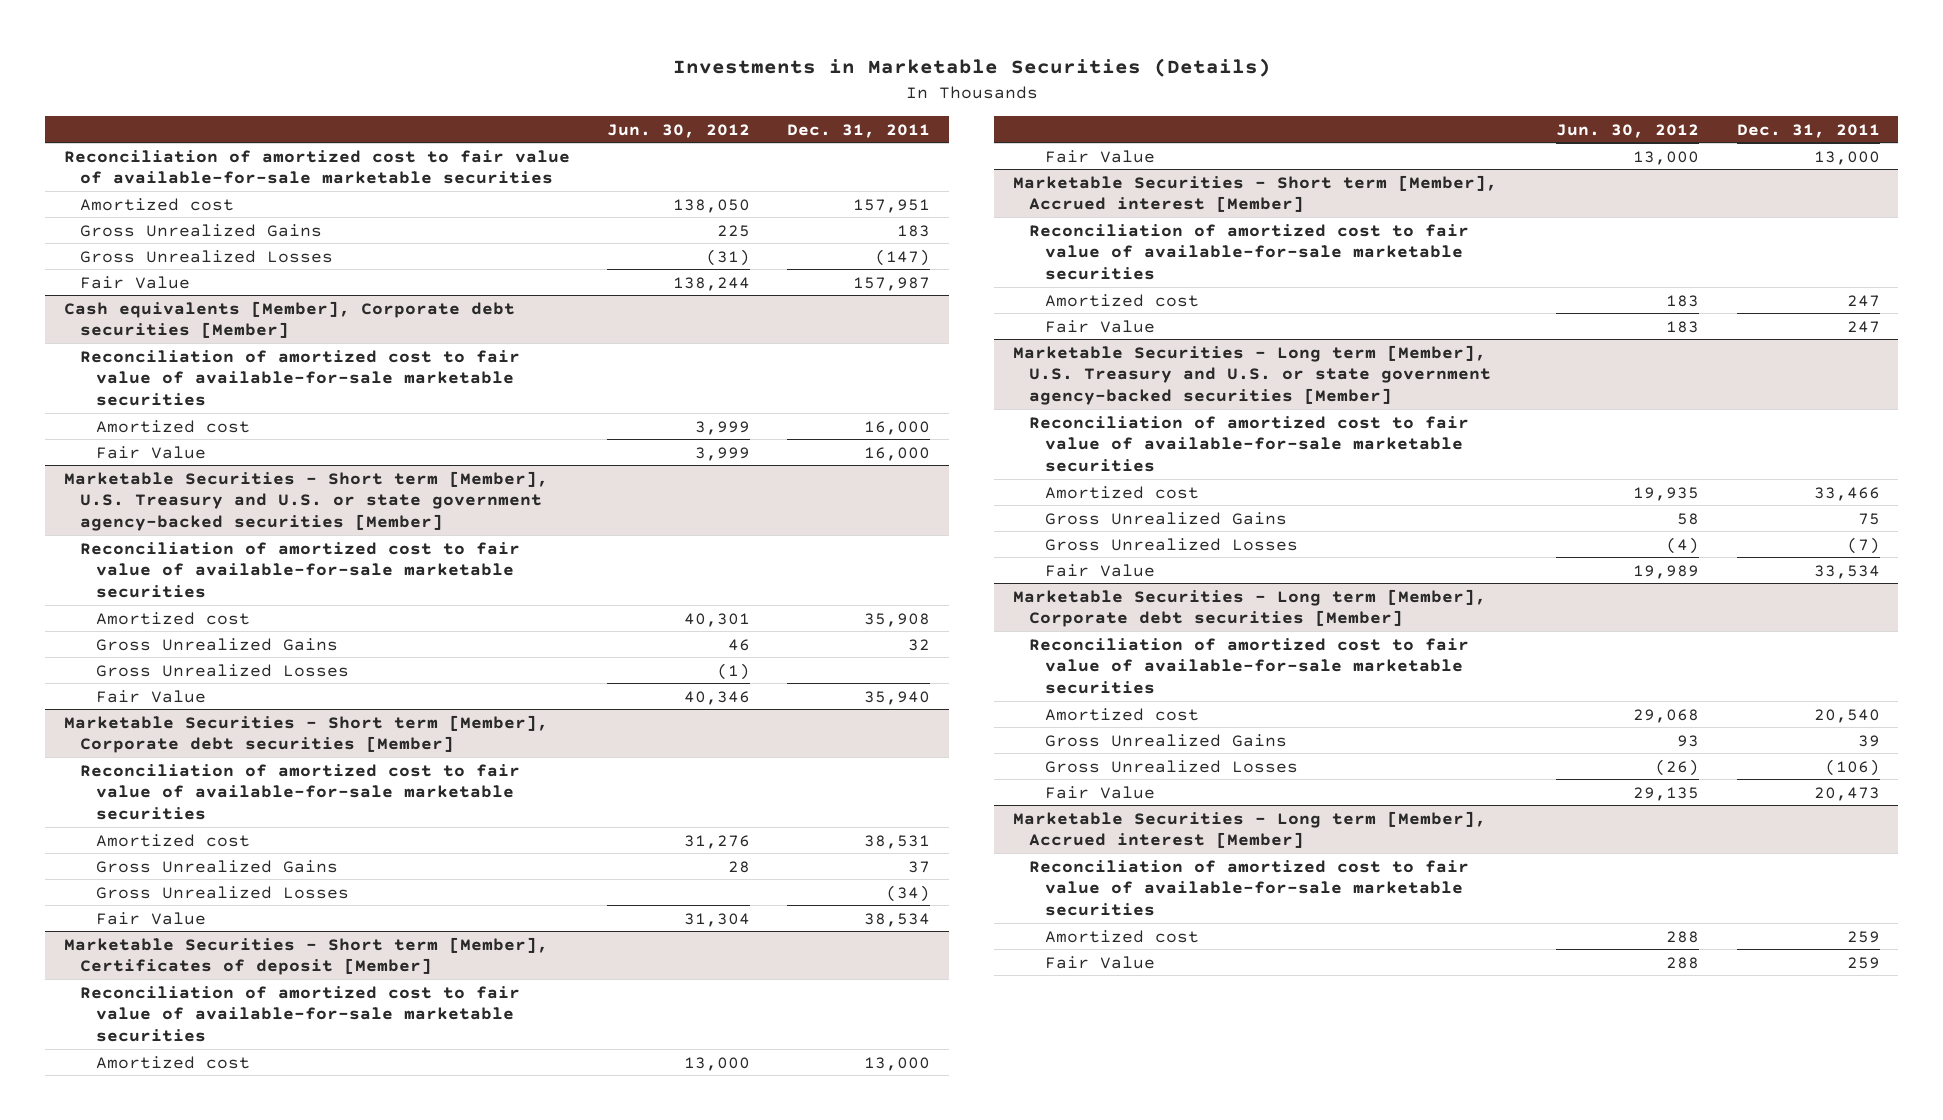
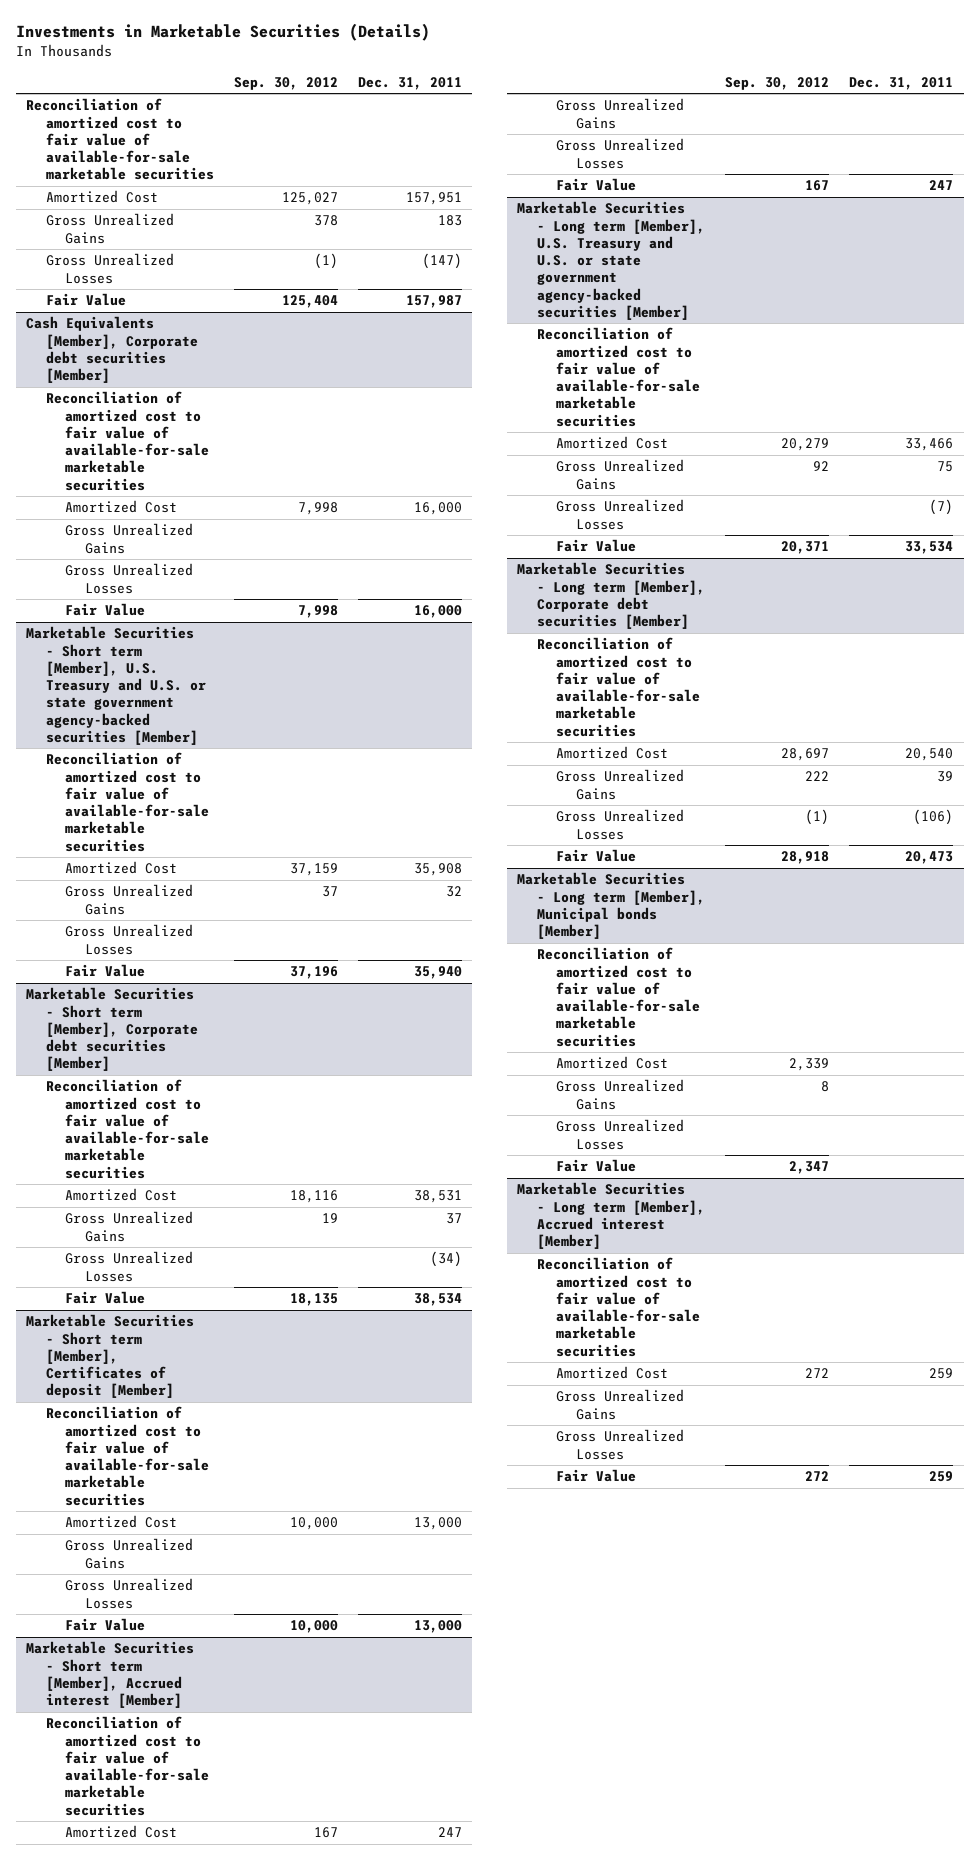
- | Jun. 30, 2012 | Dec. 31, 2011
+ | Sep. 30, 2012 | Dec. 31, 2011
- Amortized cost | 138,050 | 157,951
+ Amortized Cost | 125,027 | 157,951
- Cash equivalents [Member], Corporate debt securities [Member]
+ Cash Equivalents [Member], Corporate debt securities [Member]
- Amortized cost | 3,999 | 16,000
+ Amortized Cost | 7,998 | 16,000
+ Gross Unrealized Gains
+ Gross Unrealized Losses
@ Marketable Securities - Short term [Member], U.S. Treasury and U.S. or state government agency-backed securities [Member]
- Amortized cost | 40,301 | 35,908
+ Amortized Cost | 37,159 | 35,908
@ Marketable Securities - Short term [Member], Corporate debt securities [Member]
- Amortized cost | 31,276 | 38,531
+ Amortized Cost | 18,116 | 38,531
@ Marketable Securities - Short term [Member], Certificates of deposit [Member]
- Amortized cost | 13,000 | 13,000
+ Amortized Cost | 10,000 | 13,000
+ Gross Unrealized Gains
+ Gross Unrealized Losses
@ Marketable Securities - Short term [Member], Accrued interest [Member]
- Amortized cost | 183 | 247
+ Amortized Cost | 167 | 247
+ Gross Unrealized Gains
+ Gross Unrealized Losses
@ Marketable Securities - Long term [Member], U.S. Treasury and U.S. or state government agency-backed securities [Member]
- Amortized cost | 19,935 | 33,466
+ Amortized Cost | 20,279 | 33,466
@ Marketable Securities - Long term [Member], Corporate debt securities [Member]
- Amortized cost | 29,068 | 20,540
+ Amortized Cost | 28,697 | 20,540
+ Marketable Securities - Long term [Member], Municipal bonds [Member]
+ Reconciliation of amortized cost to fair value of available-for-sale marketable securities
+ Amortized Cost | 2,339 |
+ Gross Unrealized Gains | 8 |
+ Gross Unrealized Losses
+ Fair Value | 2,347 |
@ Marketable Securities - Long term [Member], Accrued interest [Member]
- Amortized cost | 288 | 259
+ Amortized Cost | 272 | 259
+ Gross Unrealized Gains
+ Gross Unrealized Losses

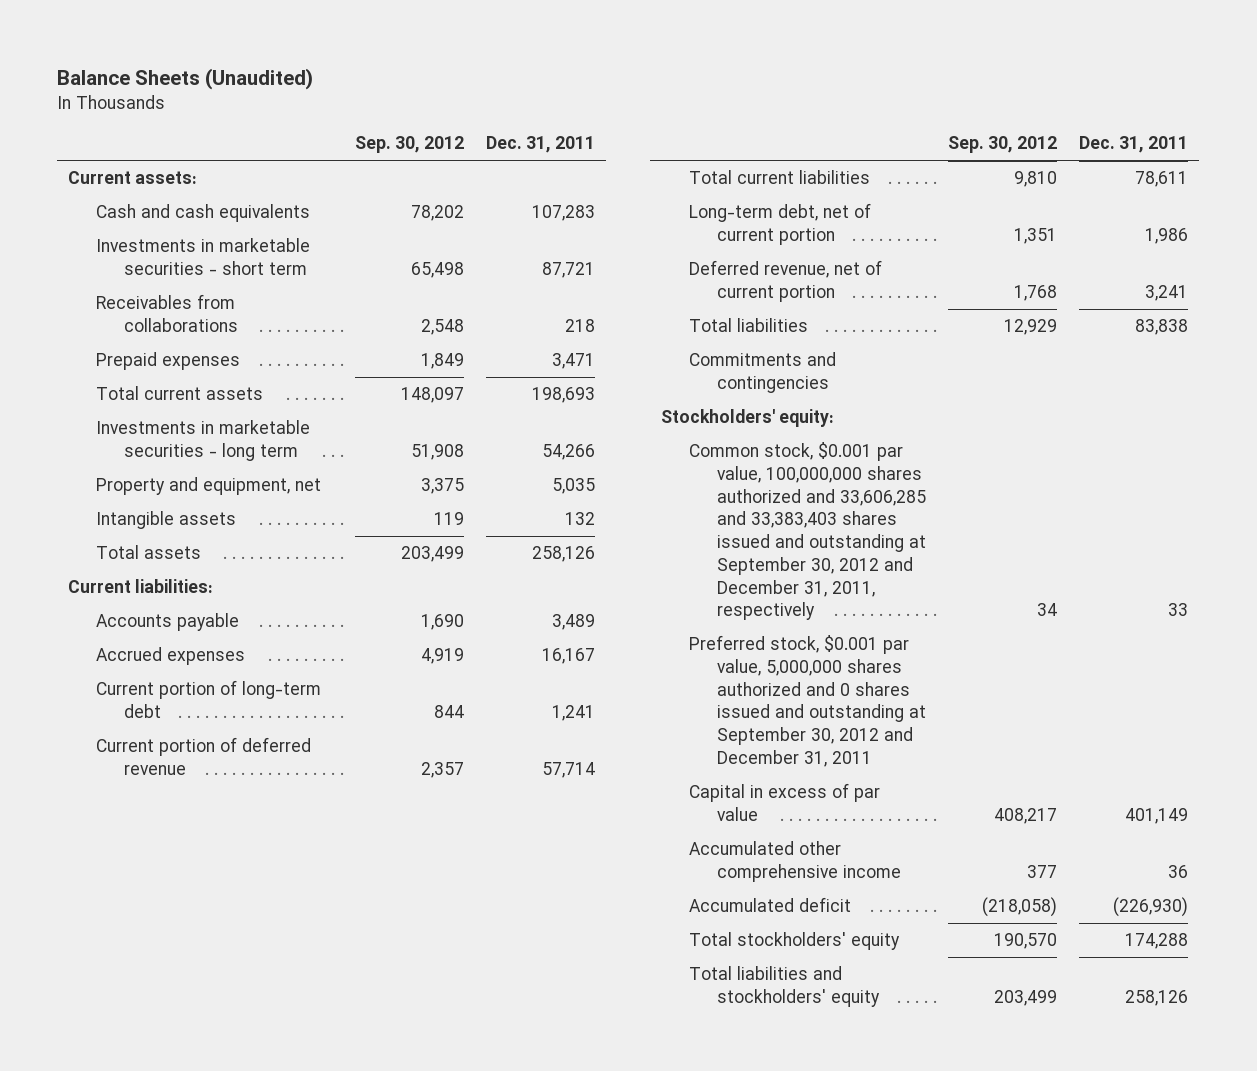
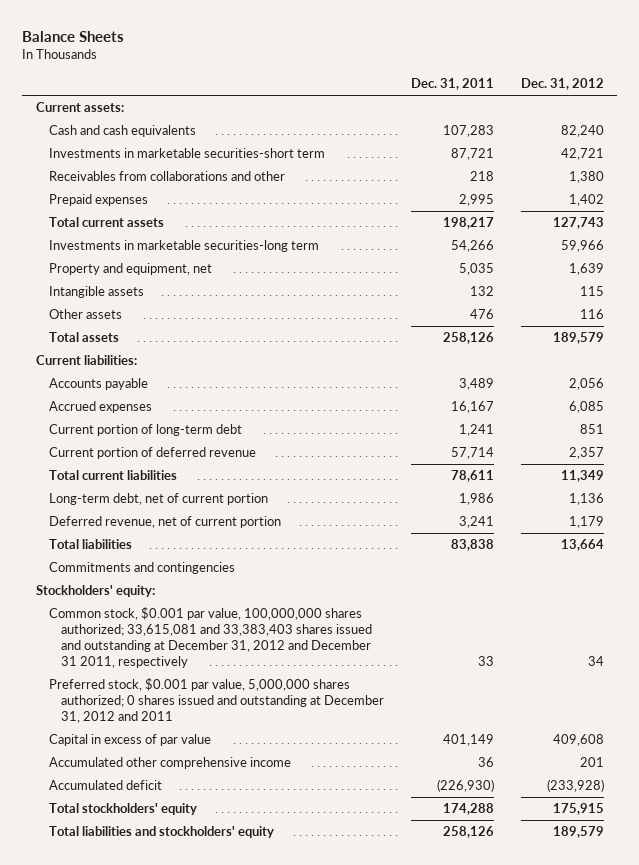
- Balance Sheets (Unaudited)
+ Balance Sheets
- | Sep. 30, 2012 | Dec. 31, 2011
+ | Dec. 31, 2011 | Dec. 31, 2012
- Investments in marketable securities - short term | 65,498 | 87,721
- Receivables from collaborations | 2,548 | 218
- Prepaid expenses | 1,849 | 3,471
- Total current assets | 148,097 | 198,693
- Investments in marketable securities - long term | 51,908 | 54,266
+ Investments in marketable securities-short term | 87,721 | 42,721
+ Receivables from collaborations and other | 218 | 1,380
+ Prepaid expenses | 2,995 | 1,402
+ Total current assets | 198,217 | 127,743
+ Investments in marketable securities-long term | 54,266 | 59,966
+ Other assets | 476 | 116
- Common stock, $0.001 par value, 100,000,000 shares authorized and 33,606,285 and 33,383,403 shares issued and outstanding at September 30, 2012 and December 31, 2011, respectively | 34 | 33
- Preferred stock, $0.001 par value, 5,000,000 shares authorized and 0 shares issued and outstanding at September 30, 2012 and December 31, 2011
+ Common stock, $0.001 par value, 100,000,000 shares authorized; 33,615,081 and 33,383,403 shares issued and outstanding at December 31, 2012 and December 31 2011, respectively | 33 | 34
+ Preferred stock, $0.001 par value, 5,000,000 shares authorized; 0 shares issued and outstanding at December 31, 2012 and 2011

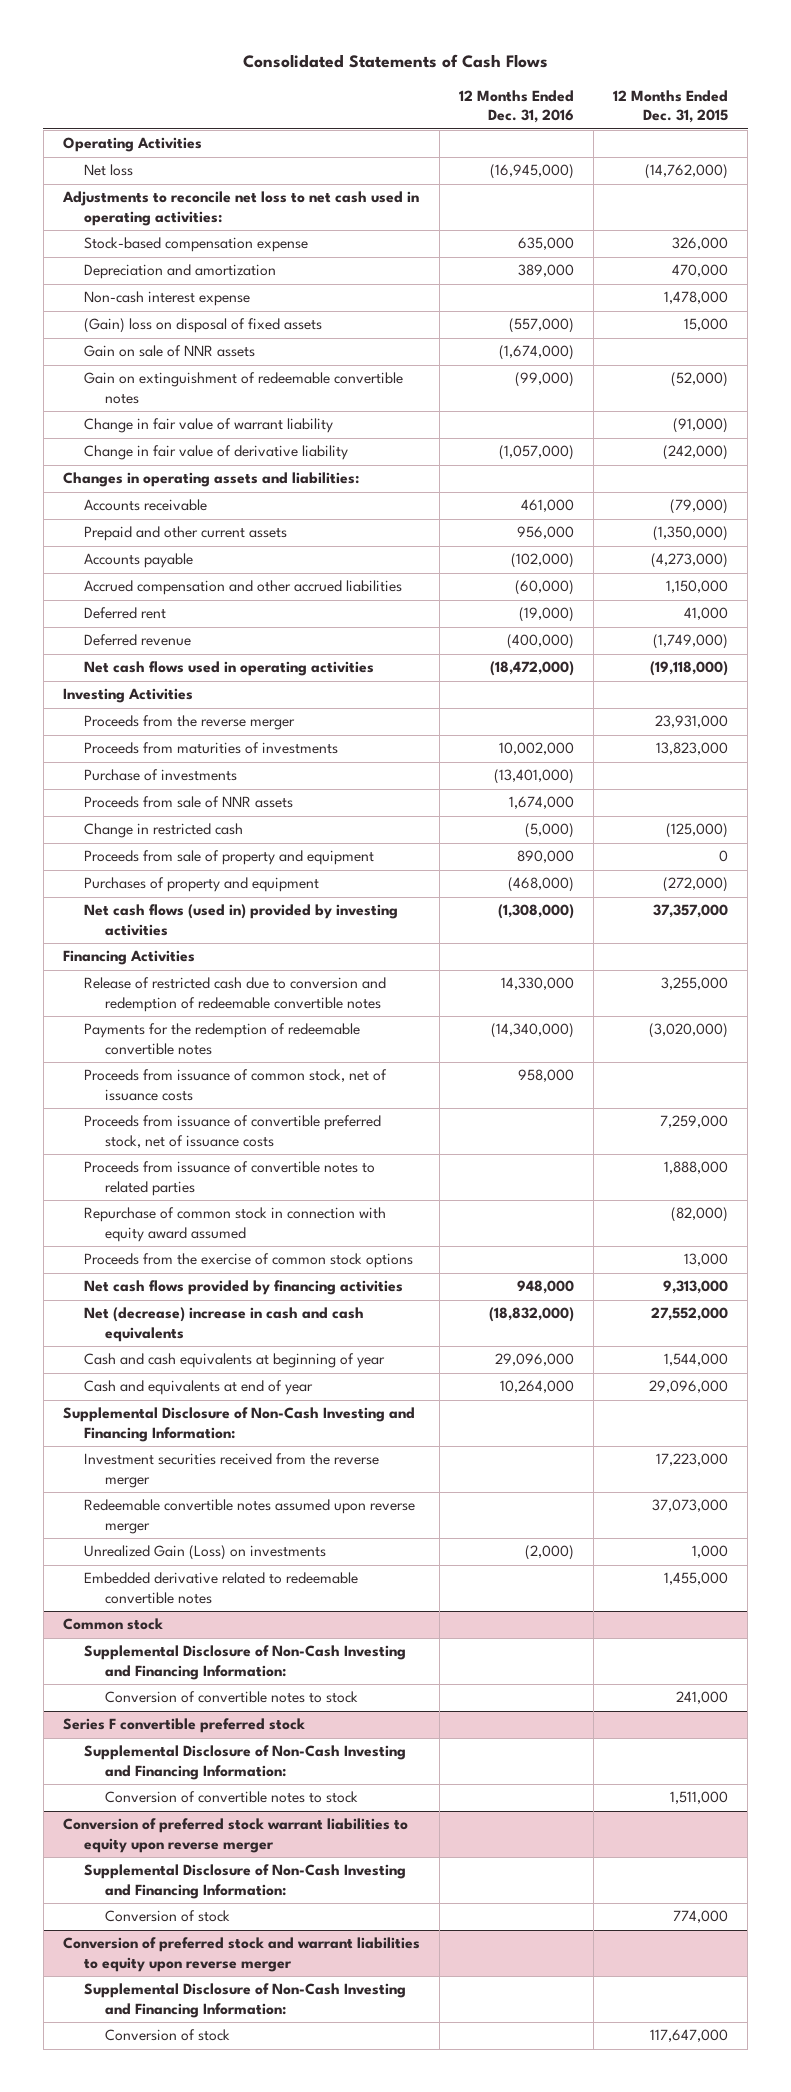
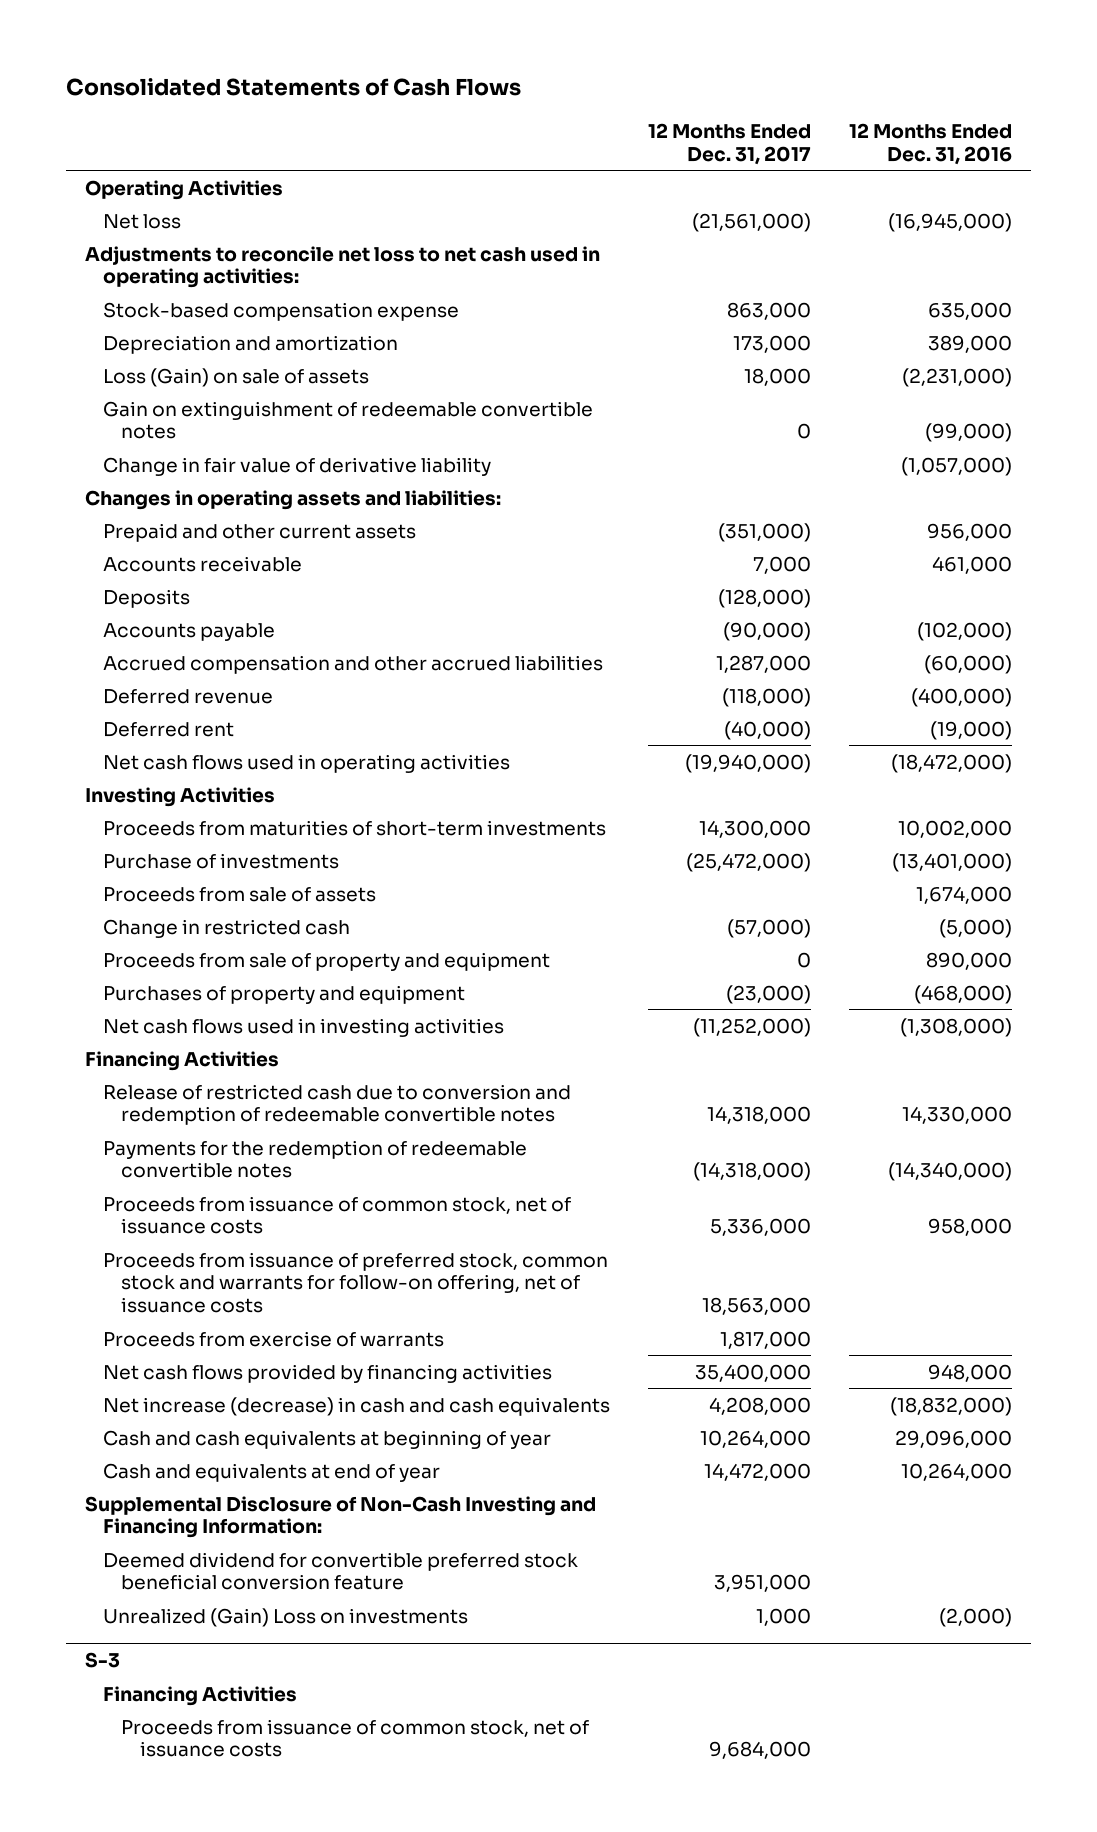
- | 12 Months Ended Dec. 31, 2016 | 12 Months Ended Dec. 31, 2015
+ | 12 Months Ended Dec. 31, 2017 | 12 Months Ended Dec. 31, 2016
- Non-cash interest expense | | 1,478,000
- (Gain) loss on disposal of fixed assets | (557,000) | 15,000
- Gain on sale of NNR assets | (1,674,000) |
+ Loss (Gain) on sale of assets | 18,000 | (2,231,000)
- Change in fair value of warrant liability | | (91,000)
moved down: Accounts receivable | 7,000 | 461,000
+ Deposits | (128,000) |
moved down: Deferred rent | (40,000) | (19,000)
- Proceeds from the reverse merger | | 23,931,000
- Proceeds from maturities of investments | 10,002,000 | 13,823,000
+ Proceeds from maturities of short-term investments | 14,300,000 | 10,002,000
- Proceeds from sale of NNR assets | 1,674,000 |
+ Proceeds from sale of assets | | 1,674,000
- Net cash flows (used in) provided by investing activities | (1,308,000) | 37,357,000
+ Net cash flows used in investing activities | (11,252,000) | (1,308,000)
- Proceeds from issuance of convertible preferred stock, net of issuance costs | | 7,259,000
- Proceeds from issuance of convertible notes to related parties | | 1,888,000
- Repurchase of common stock in connection with equity award assumed | | (82,000)
- Proceeds from the exercise of common stock options | | 13,000
+ Proceeds from issuance of preferred stock, common stock and warrants for follow-on offering, net of issuance costs | 18,563,000 |
+ Proceeds from exercise of warrants | 1,817,000 |
- Net (decrease) increase in cash and cash equivalents | (18,832,000) | 27,552,000
+ Net increase (decrease) in cash and cash equivalents | 4,208,000 | (18,832,000)
- Investment securities received from the reverse merger | | 17,223,000
- Redeemable convertible notes assumed upon reverse merger | | 37,073,000
- Unrealized Gain (Loss) on investments | (2,000) | 1,000
- Embedded derivative related to redeemable convertible notes | | 1,455,000
- Common stock
- Supplemental Disclosure of Non-Cash Investing and Financing Information:
- Conversion of convertible notes to stock | | 241,000
- Series F convertible preferred stock
- Supplemental Disclosure of Non-Cash Investing and Financing Information:
- Conversion of convertible notes to stock | | 1,511,000
- Conversion of preferred stock warrant liabilities to equity upon reverse merger
- Supplemental Disclosure of Non-Cash Investing and Financing Information:
- Conversion of stock | | 774,000
- Conversion of preferred stock and warrant liabilities to equity upon reverse merger
- Supplemental Disclosure of Non-Cash Investing and Financing Information:
- Conversion of stock | | 117,647,000
+ Deemed dividend for convertible preferred stock beneficial conversion feature | 3,951,000 |
+ Unrealized (Gain) Loss on investments | 1,000 | (2,000)
+ S-3
+ Financing Activities
+ Proceeds from issuance of common stock, net of issuance costs | 9,684,000 |

